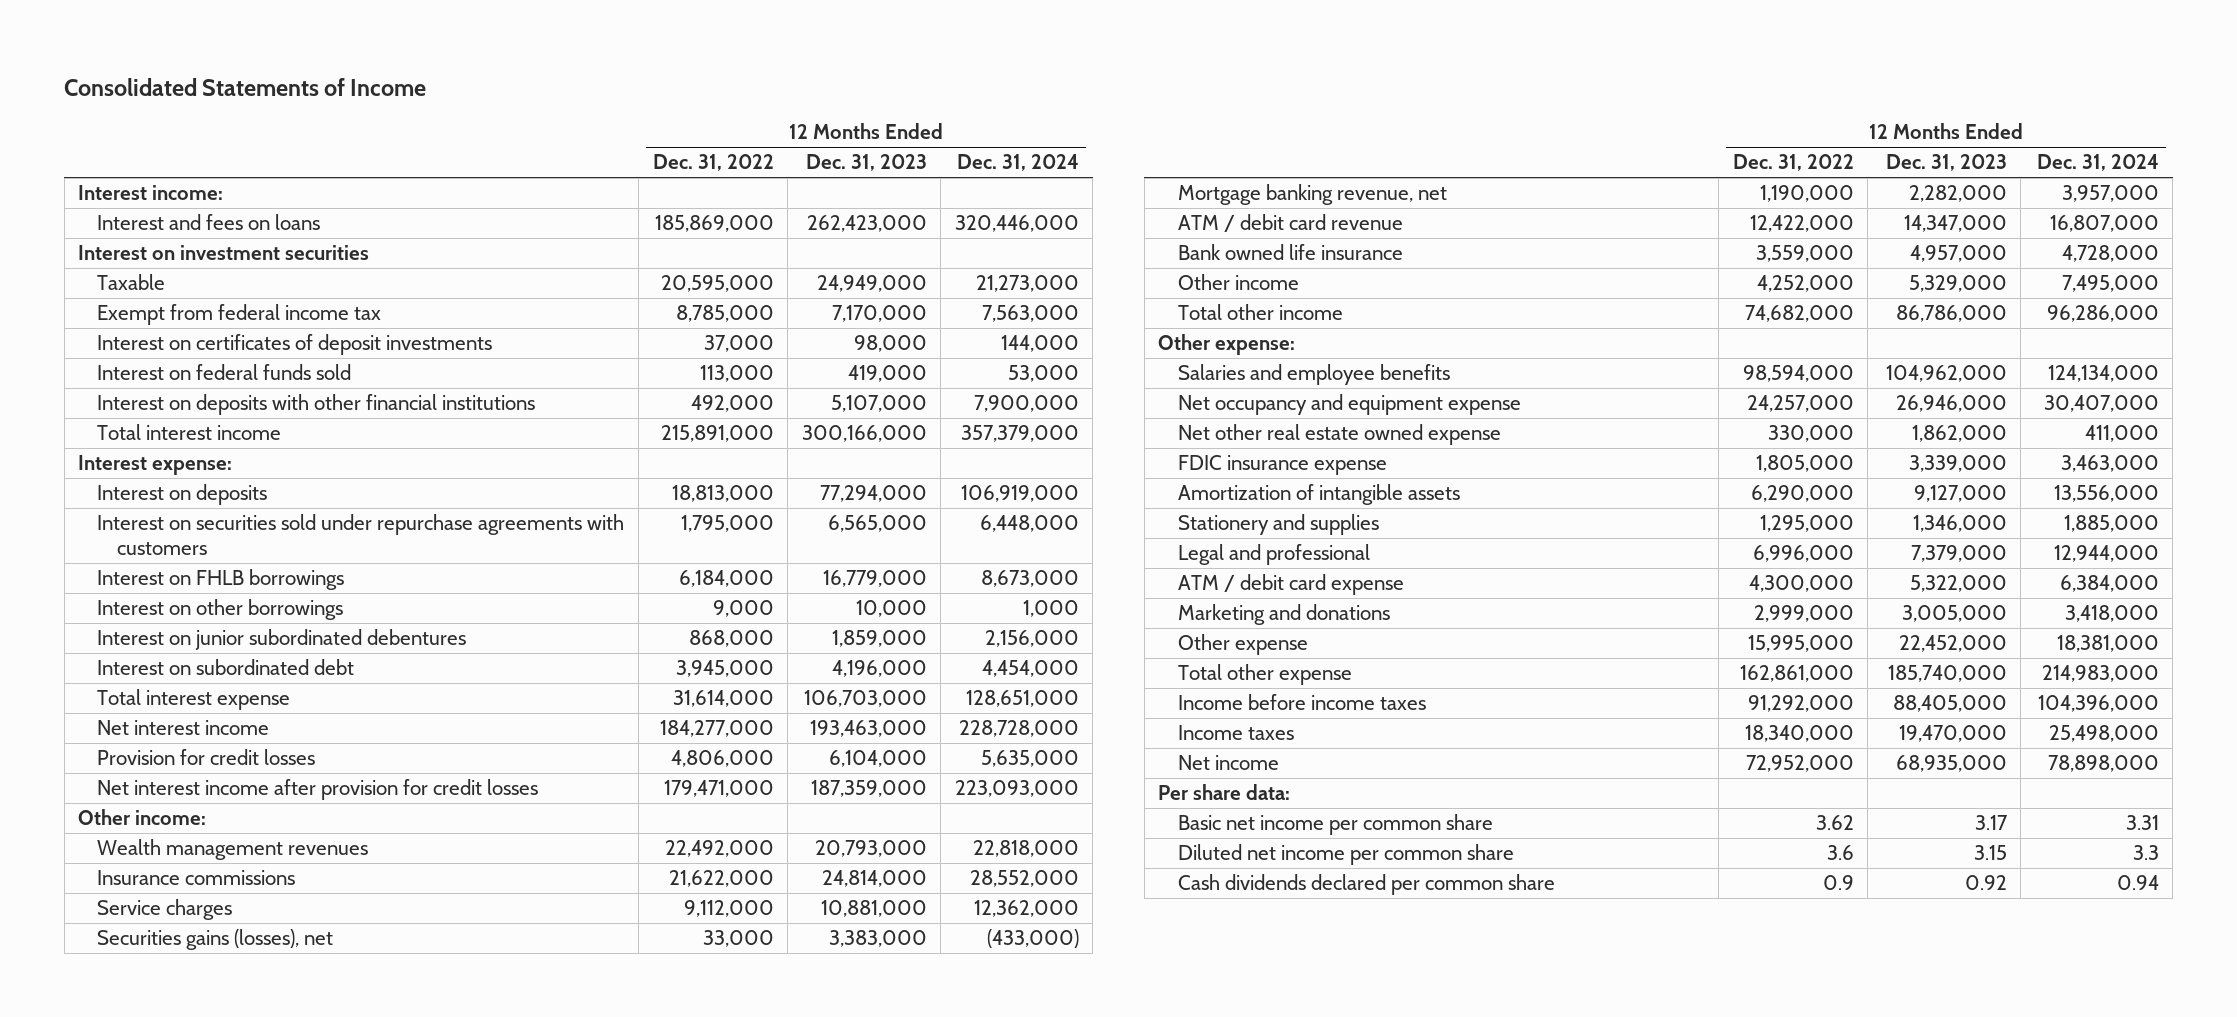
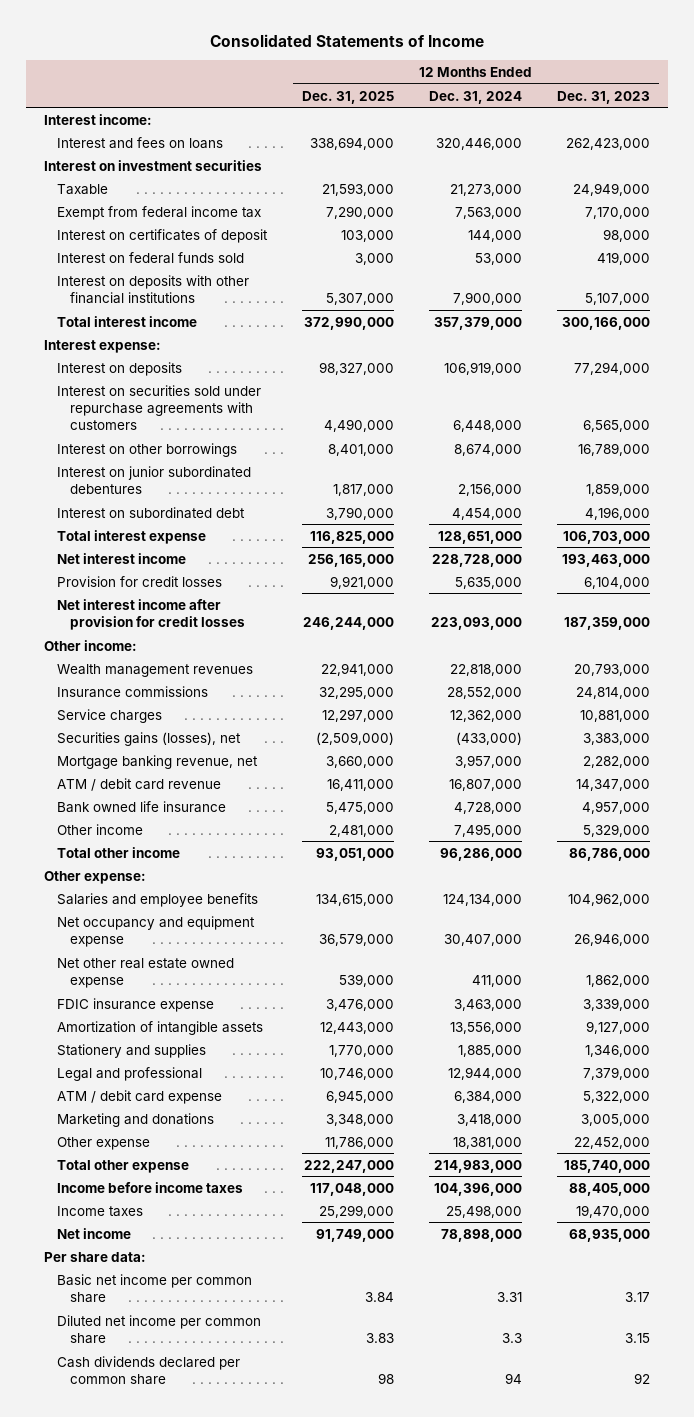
- | 12 Months Ended Dec. 31, 2022 | 12 Months Ended Dec. 31, 2023 | 12 Months Ended Dec. 31, 2024
+ | 12 Months Ended Dec. 31, 2025 | 12 Months Ended Dec. 31, 2024 | 12 Months Ended Dec. 31, 2023
- Interest on certificates of deposit investments | 37,000 | 98,000 | 144,000
+ Interest on certificates of deposit | 103,000 | 144,000 | 98,000
- Interest on FHLB borrowings | 6,184,000 | 16,779,000 | 8,673,000
- Interest on other borrowings | 9,000 | 10,000 | 1,000
+ Interest on other borrowings | 8,401,000 | 8,674,000 | 16,789,000
- Cash dividends declared per common share | 0.9 | 0.92 | 0.94
+ Cash dividends declared per common share | 98 | 94 | 92

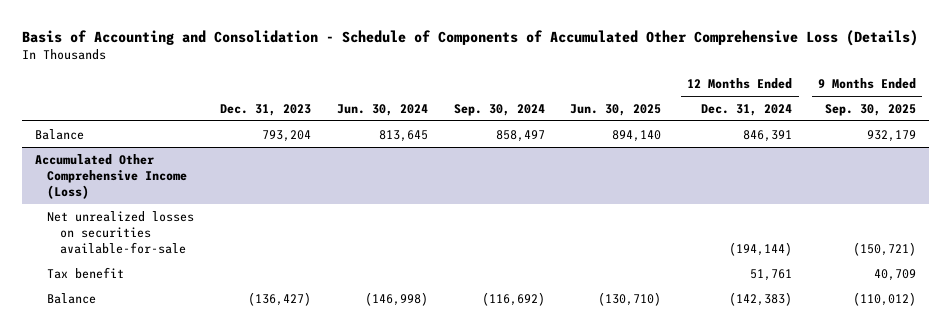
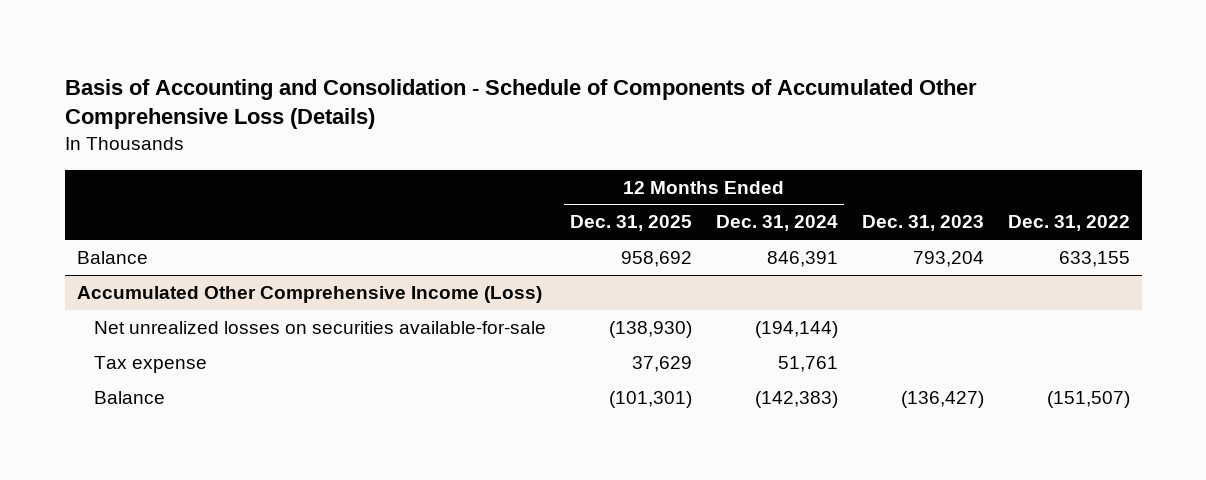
- | Dec. 31, 2023 | Jun. 30, 2024 | Sep. 30, 2024 | Jun. 30, 2025 | 12 Months Ended Dec. 31, 2024 | 9 Months Ended Sep. 30, 2025
+ | 12 Months Ended Dec. 31, 2025 | 12 Months Ended Dec. 31, 2024 | Dec. 31, 2023 | Dec. 31, 2022
@ Accumulated Other Comprehensive Income (Loss)
- Tax benefit | | | | | 51,761 | 40,709
+ Tax expense | 37,629 | 51,761 | |

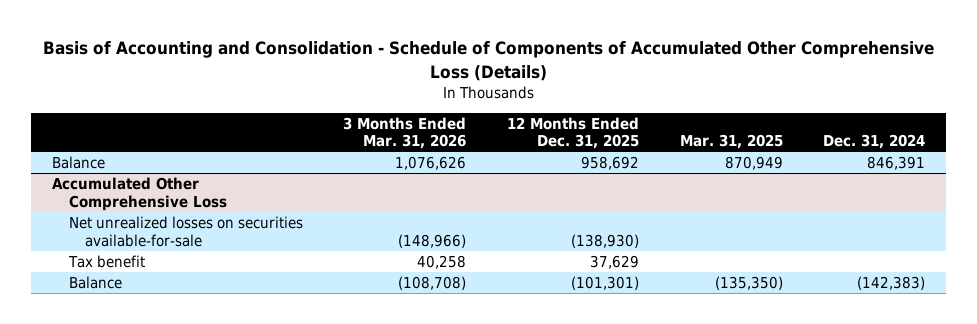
- | 12 Months Ended Dec. 31, 2025 | 12 Months Ended Dec. 31, 2024 | Dec. 31, 2023 | Dec. 31, 2022
+ | 3 Months Ended Mar. 31, 2026 | 12 Months Ended Dec. 31, 2025 | Mar. 31, 2025 | Dec. 31, 2024
- Accumulated Other Comprehensive Income (Loss)
+ Accumulated Other Comprehensive Loss
- Tax expense | 37,629 | 51,761 | |
+ Tax benefit | 40,258 | 37,629 | |

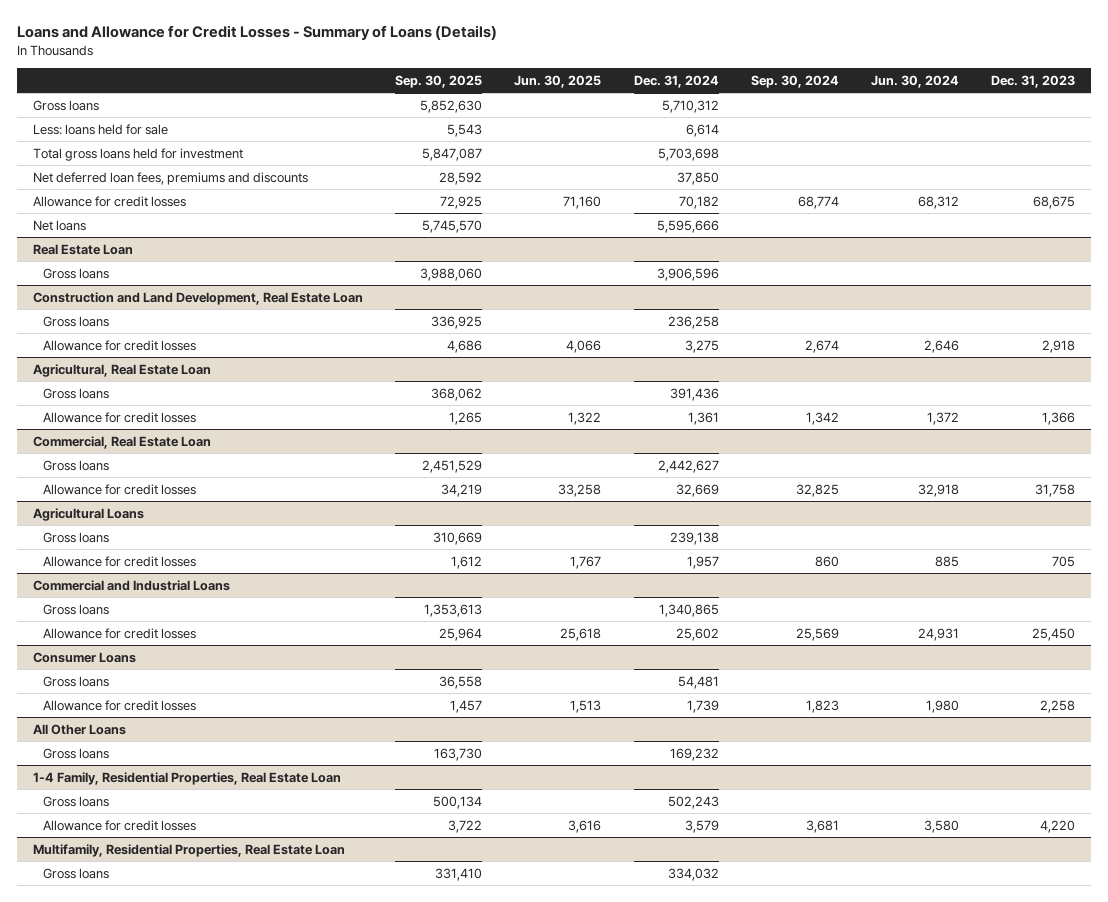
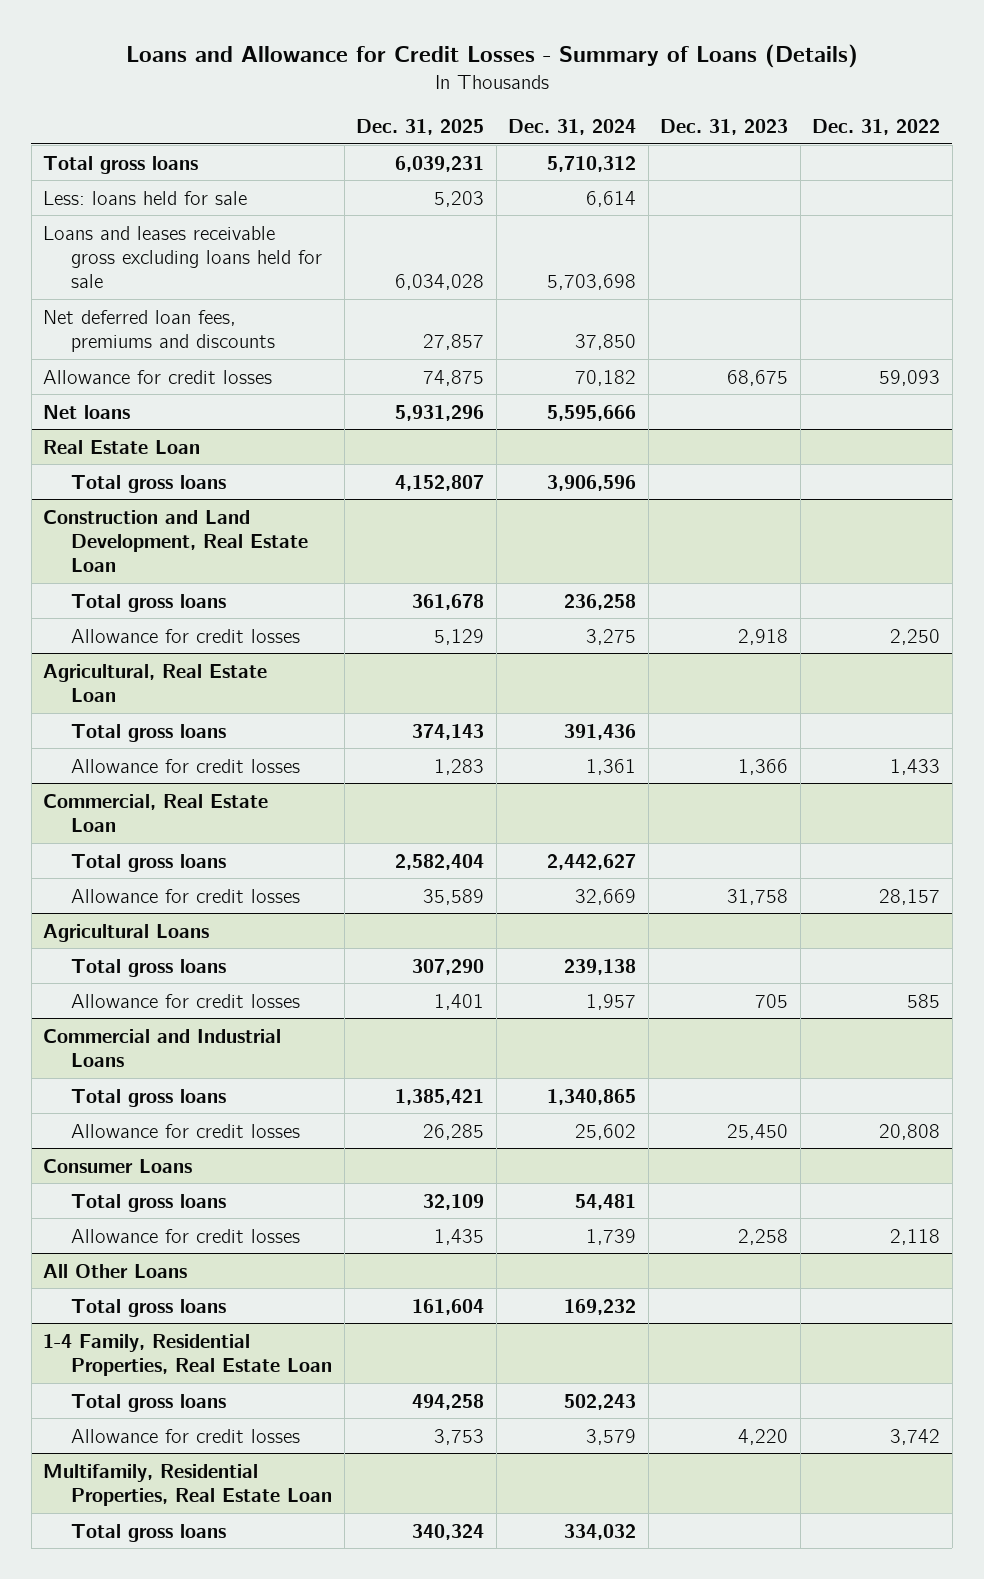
- | Sep. 30, 2025 | Jun. 30, 2025 | Dec. 31, 2024 | Sep. 30, 2024 | Jun. 30, 2024 | Dec. 31, 2023
+ | Dec. 31, 2025 | Dec. 31, 2024 | Dec. 31, 2023 | Dec. 31, 2022
- Gross loans | 5,852,630 | | 5,710,312 | | |
+ Total gross loans | 6,039,231 | 5,710,312 | |
- Total gross loans held for investment | 5,847,087 | | 5,703,698 | | |
+ Loans and leases receivable gross excluding loans held for sale | 6,034,028 | 5,703,698 | |
@ Real Estate Loan
- Gross loans | 3,988,060 | | 3,906,596 | | |
+ Total gross loans | 4,152,807 | 3,906,596 | |
@ Construction and Land Development, Real Estate Loan
- Gross loans | 336,925 | | 236,258 | | |
+ Total gross loans | 361,678 | 236,258 | |
@ Agricultural, Real Estate Loan
- Gross loans | 368,062 | | 391,436 | | |
+ Total gross loans | 374,143 | 391,436 | |
@ Commercial, Real Estate Loan
- Gross loans | 2,451,529 | | 2,442,627 | | |
+ Total gross loans | 2,582,404 | 2,442,627 | |
@ Agricultural Loans
- Gross loans | 310,669 | | 239,138 | | |
+ Total gross loans | 307,290 | 239,138 | |
@ Commercial and Industrial Loans
- Gross loans | 1,353,613 | | 1,340,865 | | |
+ Total gross loans | 1,385,421 | 1,340,865 | |
@ Consumer Loans
- Gross loans | 36,558 | | 54,481 | | |
+ Total gross loans | 32,109 | 54,481 | |
@ All Other Loans
- Gross loans | 163,730 | | 169,232 | | |
+ Total gross loans | 161,604 | 169,232 | |
@ 1-4 Family, Residential Properties, Real Estate Loan
- Gross loans | 500,134 | | 502,243 | | |
+ Total gross loans | 494,258 | 502,243 | |
@ Multifamily, Residential Properties, Real Estate Loan
- Gross loans | 331,410 | | 334,032 | | |
+ Total gross loans | 340,324 | 334,032 | |

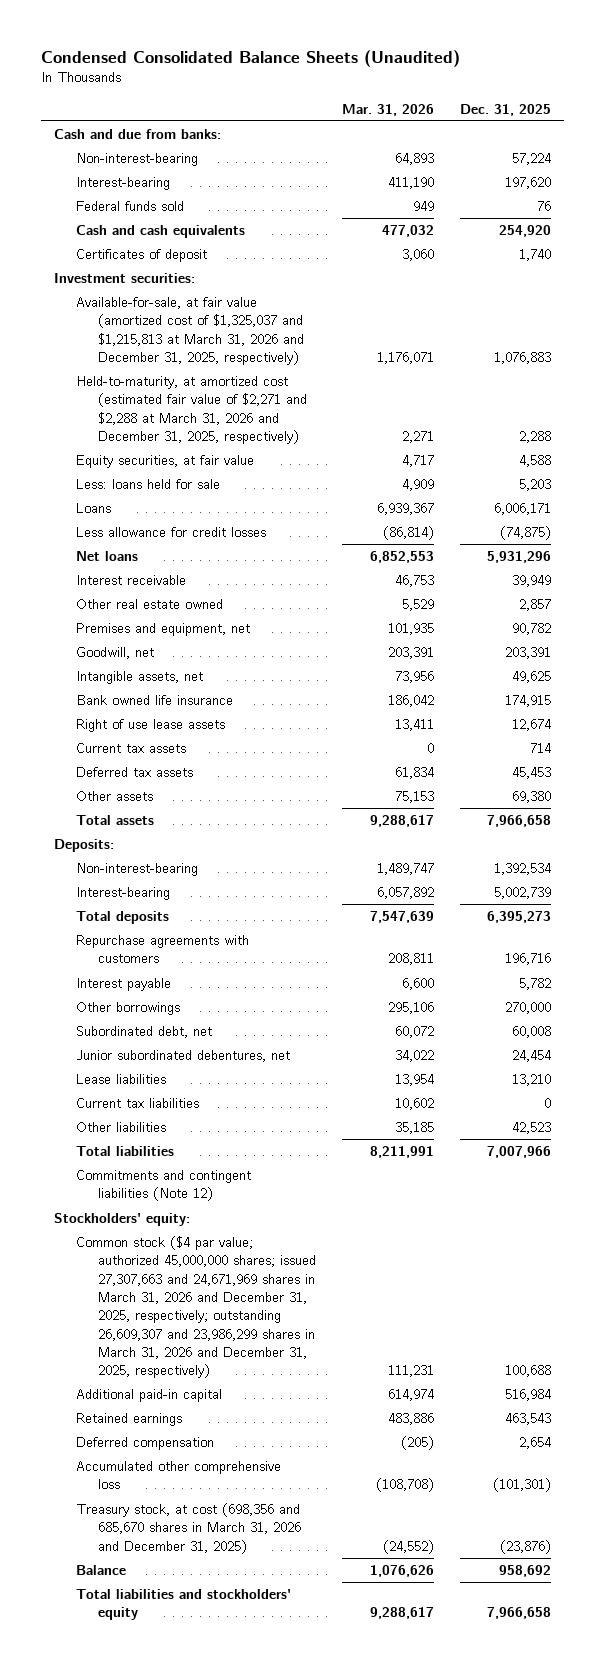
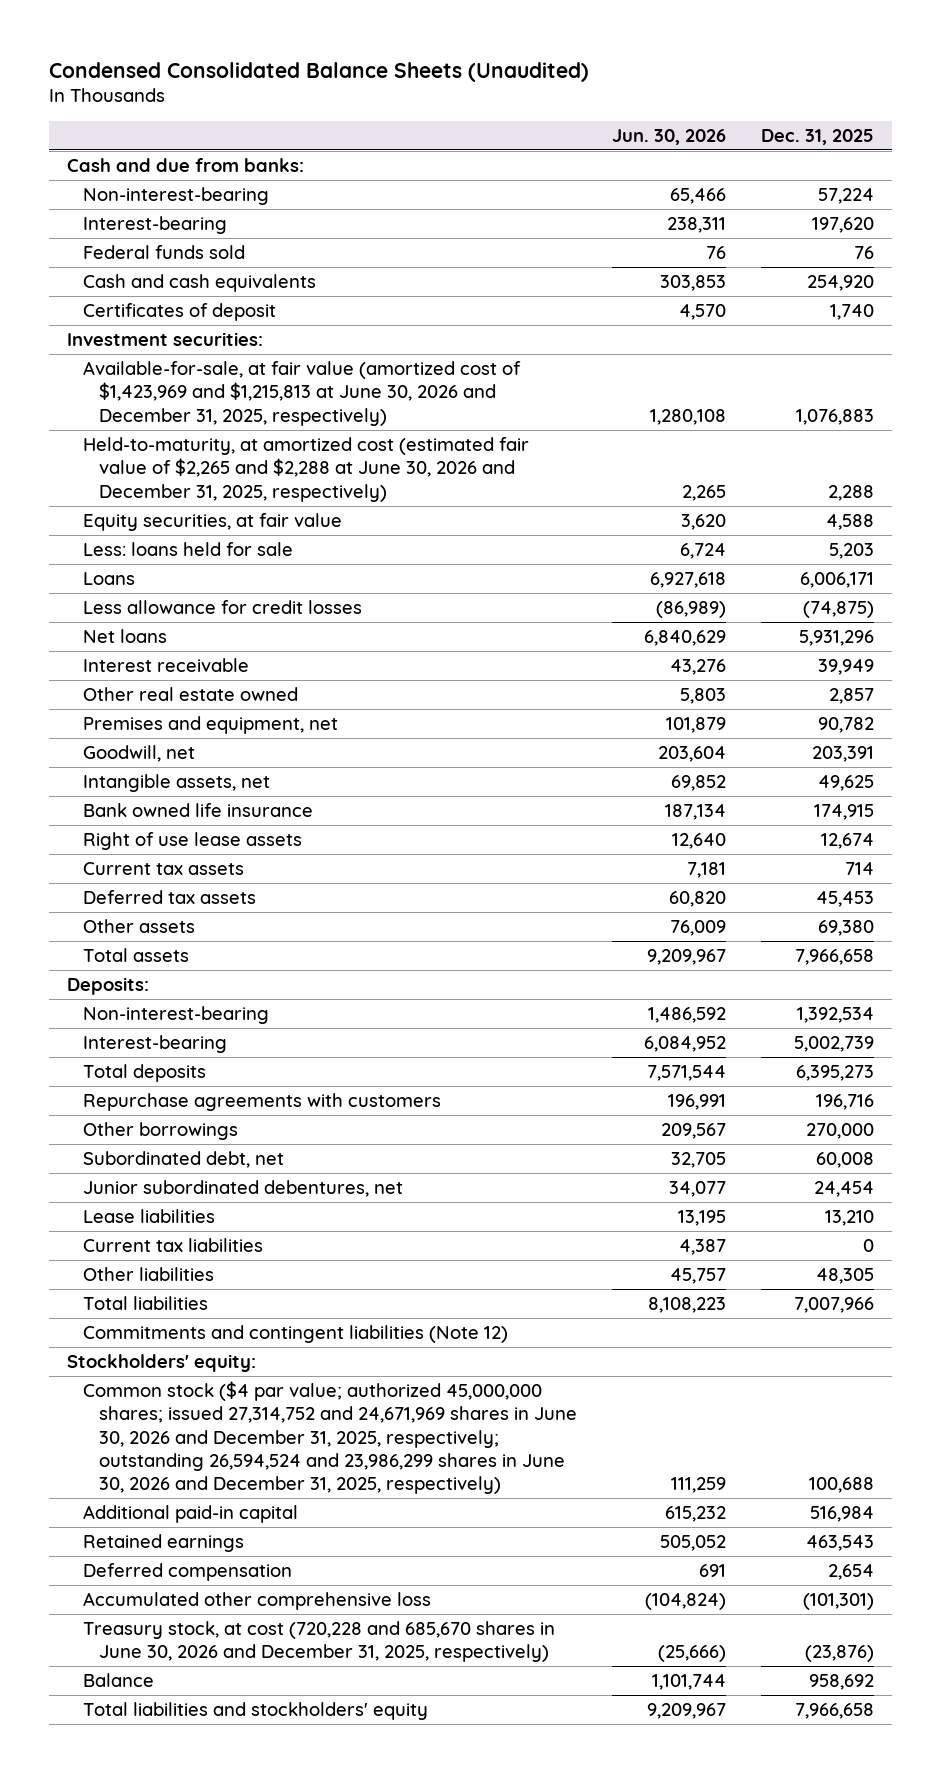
- | Mar. 31, 2026 | Dec. 31, 2025
+ | Jun. 30, 2026 | Dec. 31, 2025
- Available-for-sale, at fair value (amortized cost of $1,325,037 and $1,215,813 at March 31, 2026 and December 31, 2025, respectively) | 1,176,071 | 1,076,883
- Held-to-maturity, at amortized cost (estimated fair value of $2,271 and $2,288 at March 31, 2026 and December 31, 2025, respectively) | 2,271 | 2,288
+ Available-for-sale, at fair value (amortized cost of $1,423,969 and $1,215,813 at June 30, 2026 and December 31, 2025, respectively) | 1,280,108 | 1,076,883
+ Held-to-maturity, at amortized cost (estimated fair value of $2,265 and $2,288 at June 30, 2026 and December 31, 2025, respectively) | 2,265 | 2,288
- Interest payable | 6,600 | 5,782
- Other liabilities | 35,185 | 42,523
+ Other liabilities | 45,757 | 48,305
- Common stock ($4 par value; authorized 45,000,000 shares; issued 27,307,663 and 24,671,969 shares in March 31, 2026 and December 31, 2025, respectively; outstanding 26,609,307 and 23,986,299 shares in March 31, 2026 and December 31, 2025, respectively) | 111,231 | 100,688
+ Common stock ($4 par value; authorized 45,000,000 shares; issued 27,314,752 and 24,671,969 shares in June 30, 2026 and December 31, 2025, respectively; outstanding 26,594,524 and 23,986,299 shares in June 30, 2026 and December 31, 2025, respectively) | 111,259 | 100,688
- Treasury stock, at cost (698,356 and 685,670 shares in March 31, 2026 and December 31, 2025) | (24,552) | (23,876)
+ Treasury stock, at cost (720,228 and 685,670 shares in June 30, 2026 and December 31, 2025, respectively) | (25,666) | (23,876)

